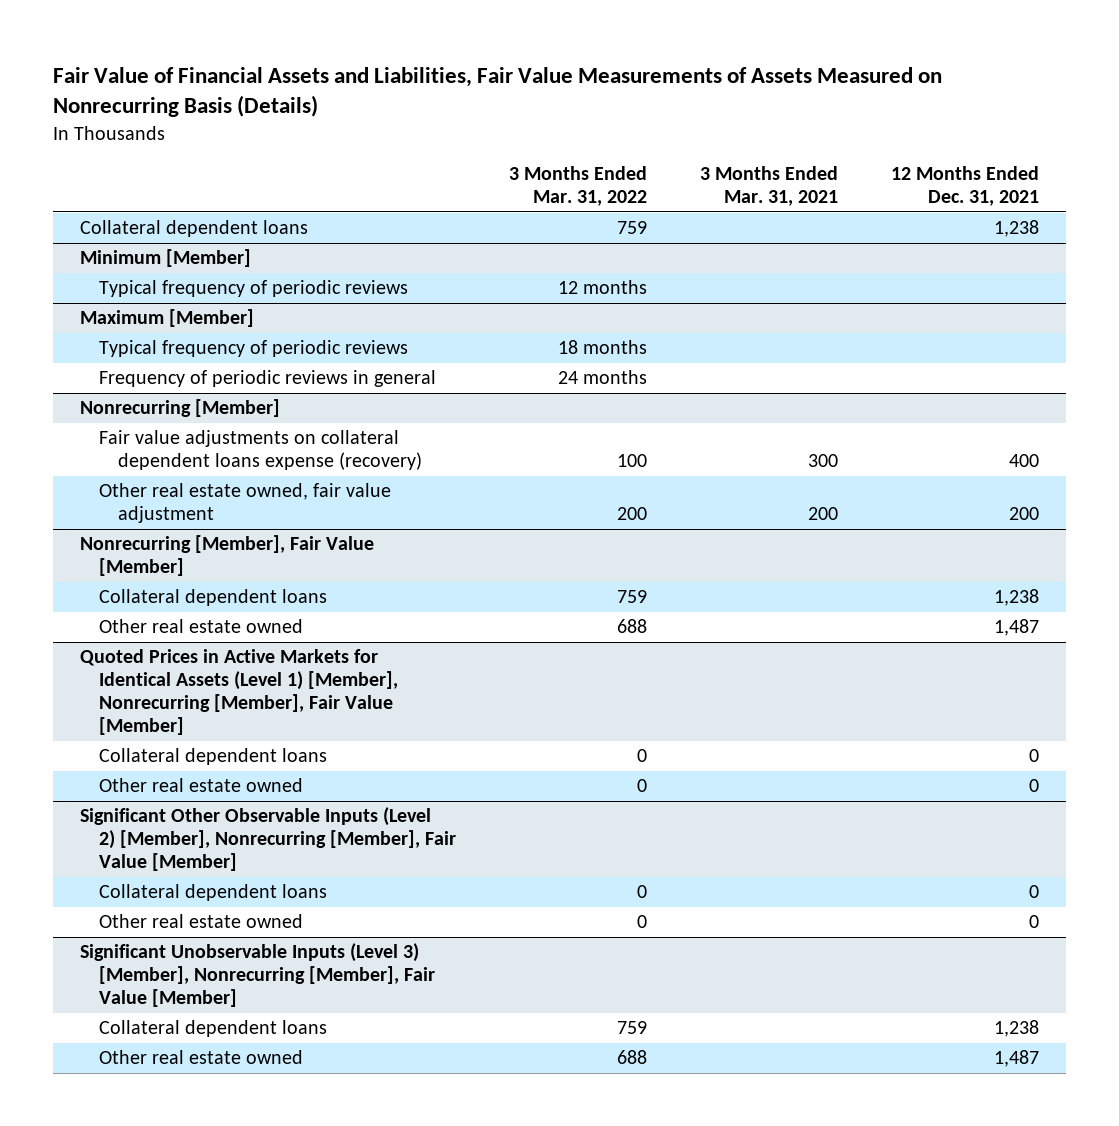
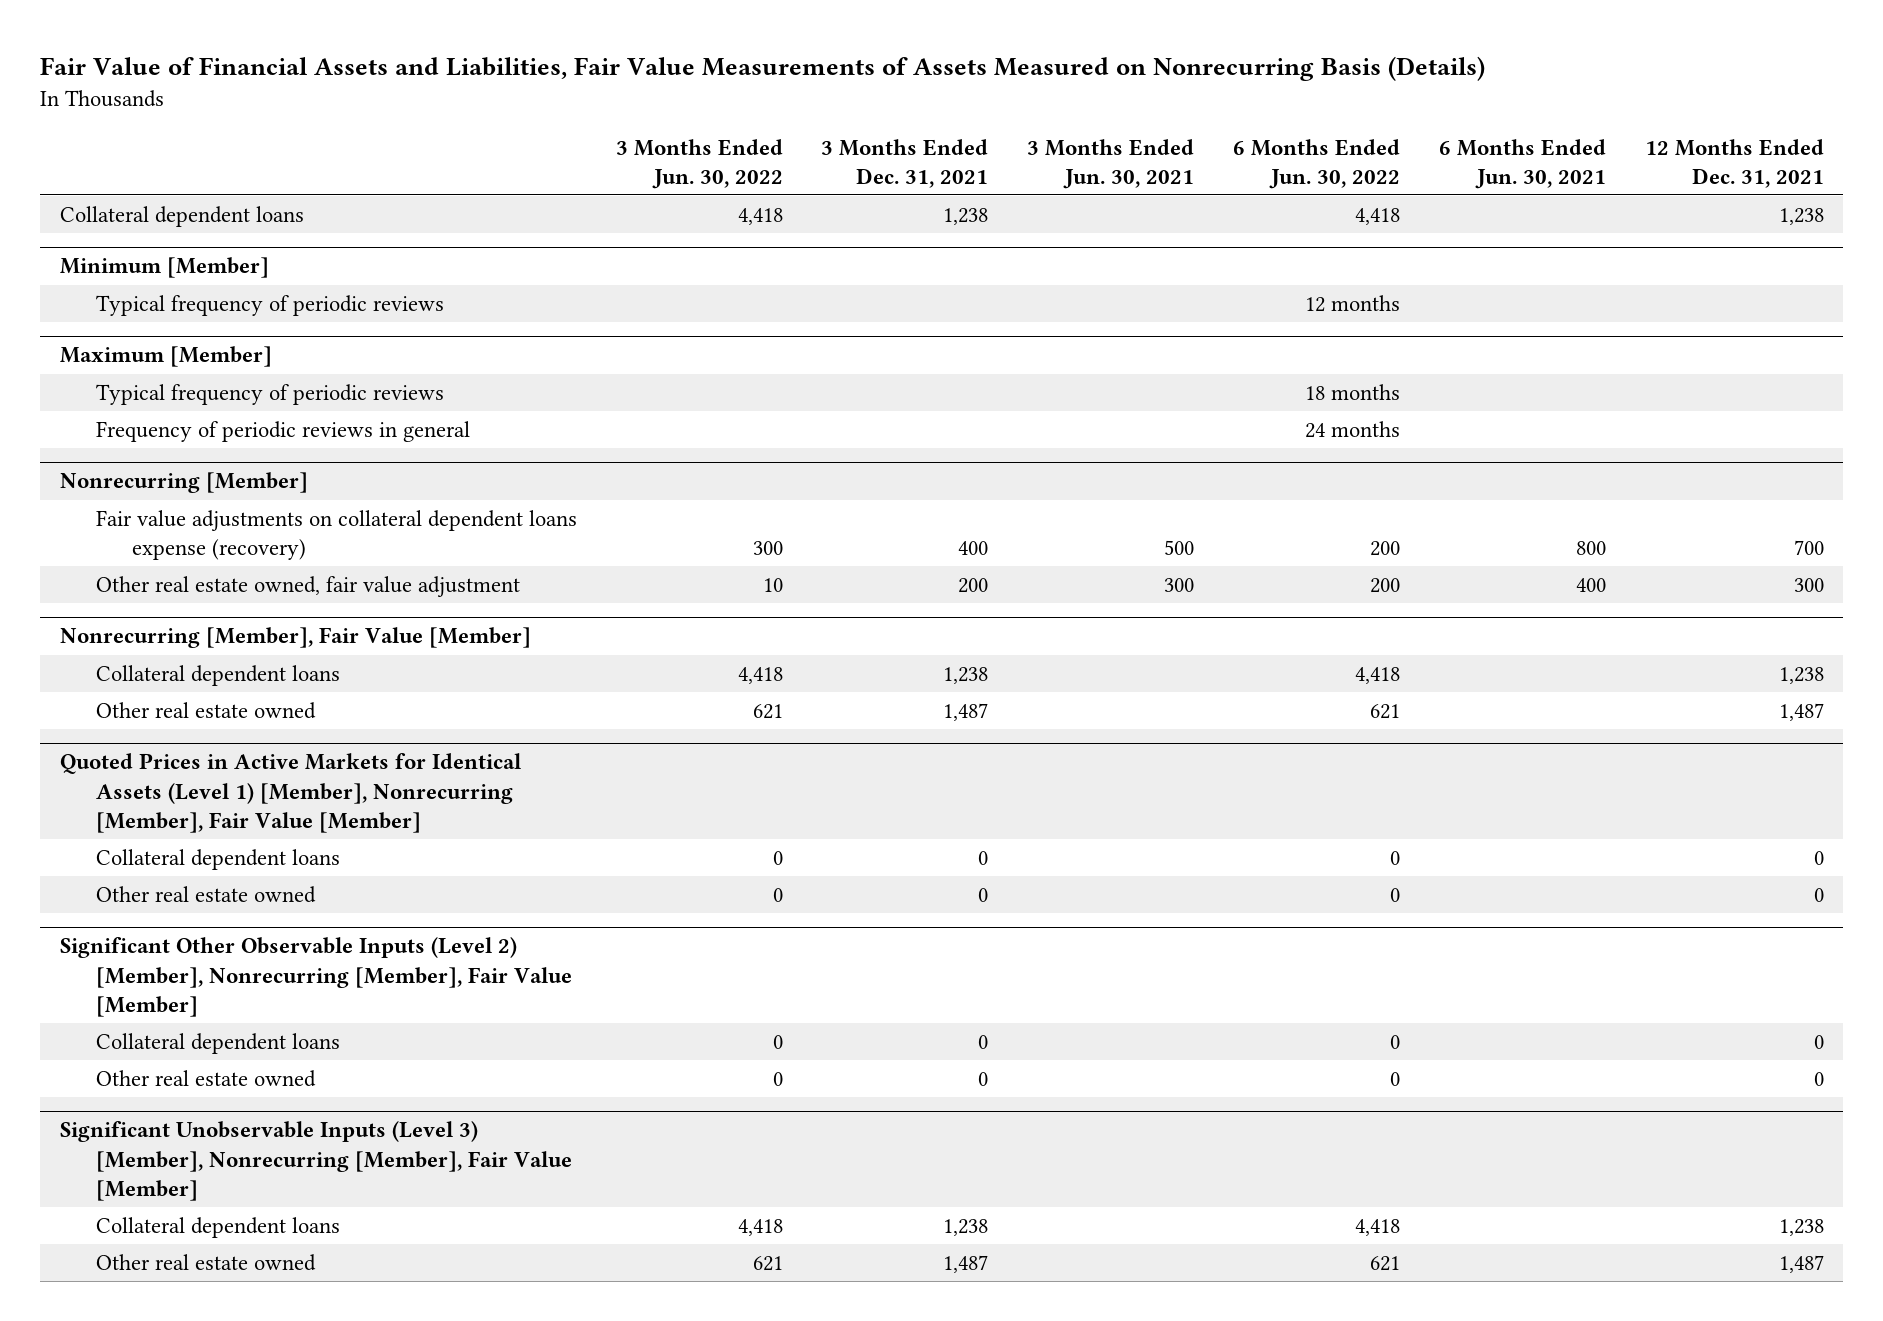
- | 3 Months Ended Mar. 31, 2022 | 3 Months Ended Mar. 31, 2021 | 12 Months Ended Dec. 31, 2021
+ | 3 Months Ended Jun. 30, 2022 | 3 Months Ended Dec. 31, 2021 | 3 Months Ended Jun. 30, 2021 | 6 Months Ended Jun. 30, 2022 | 6 Months Ended Jun. 30, 2021 | 12 Months Ended Dec. 31, 2021
@ Nonrecurring [Member]
- Fair value adjustments on collateral dependent loans expense (recovery) | 100 | 300 | 400
- Other real estate owned, fair value adjustment | 200 | 200 | 200
+ Fair value adjustments on collateral dependent loans expense (recovery) | 300 | 400 | 500 | 200 | 800 | 700
+ Other real estate owned, fair value adjustment | 10 | 200 | 300 | 200 | 400 | 300

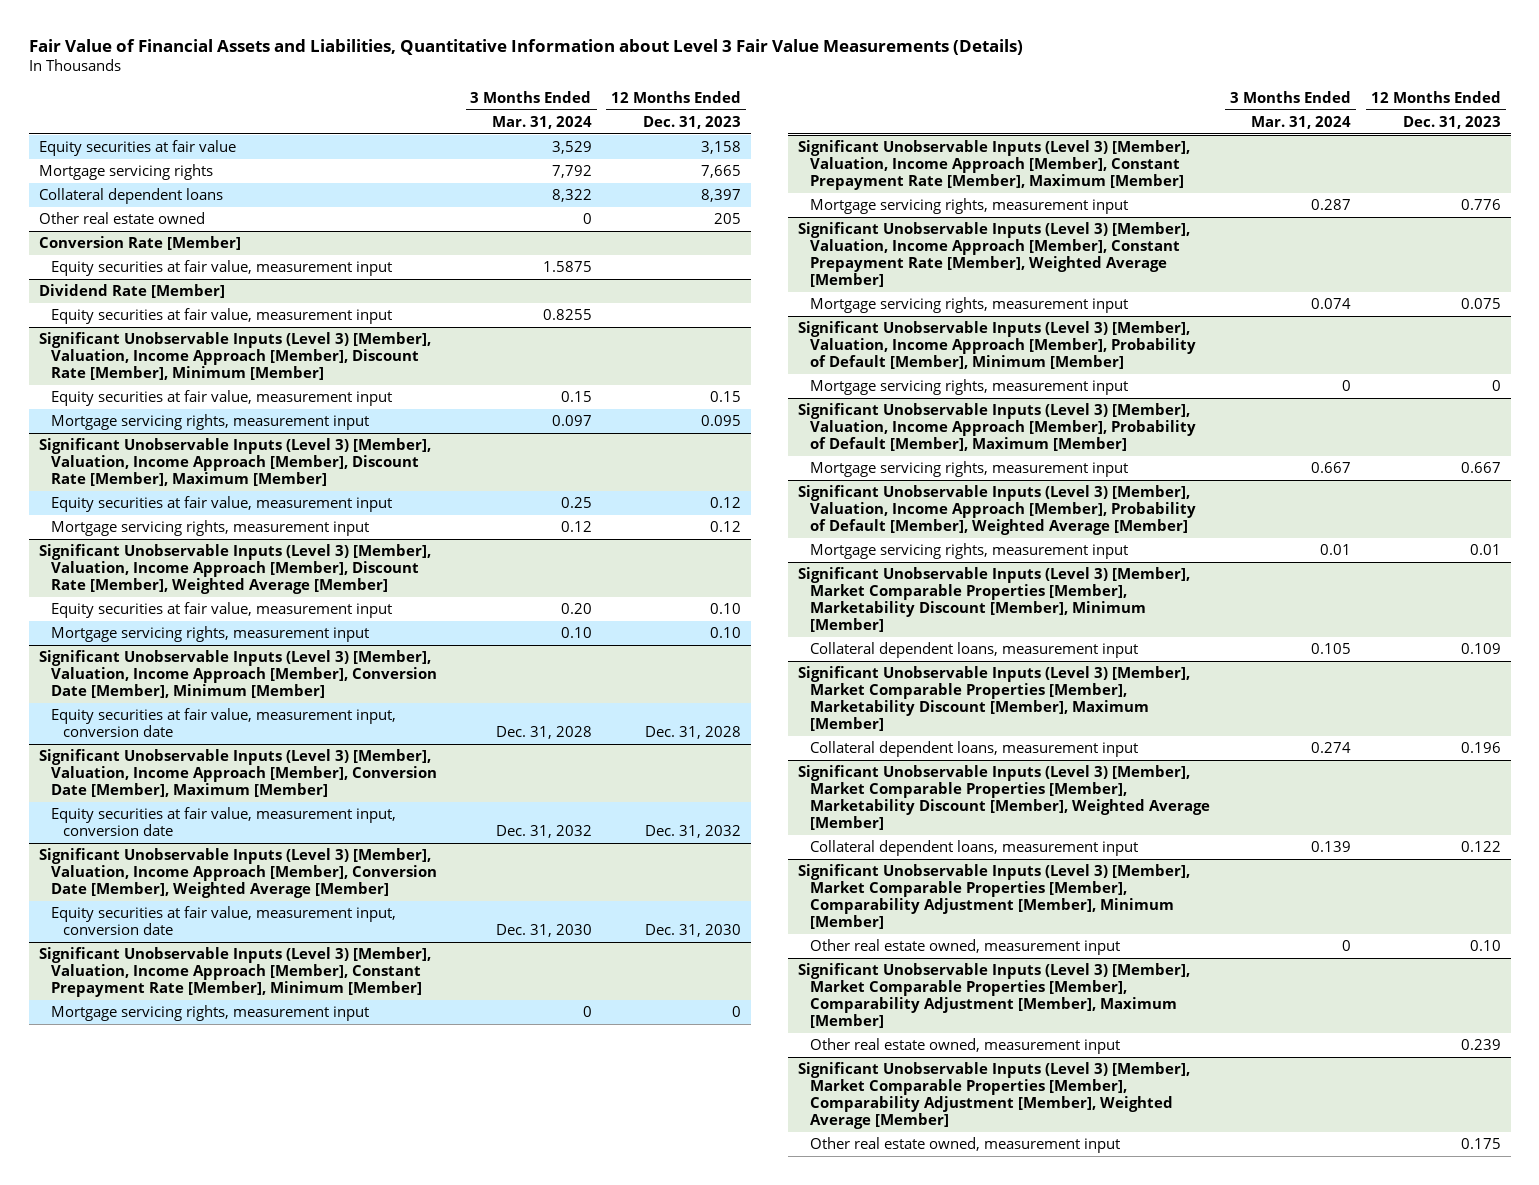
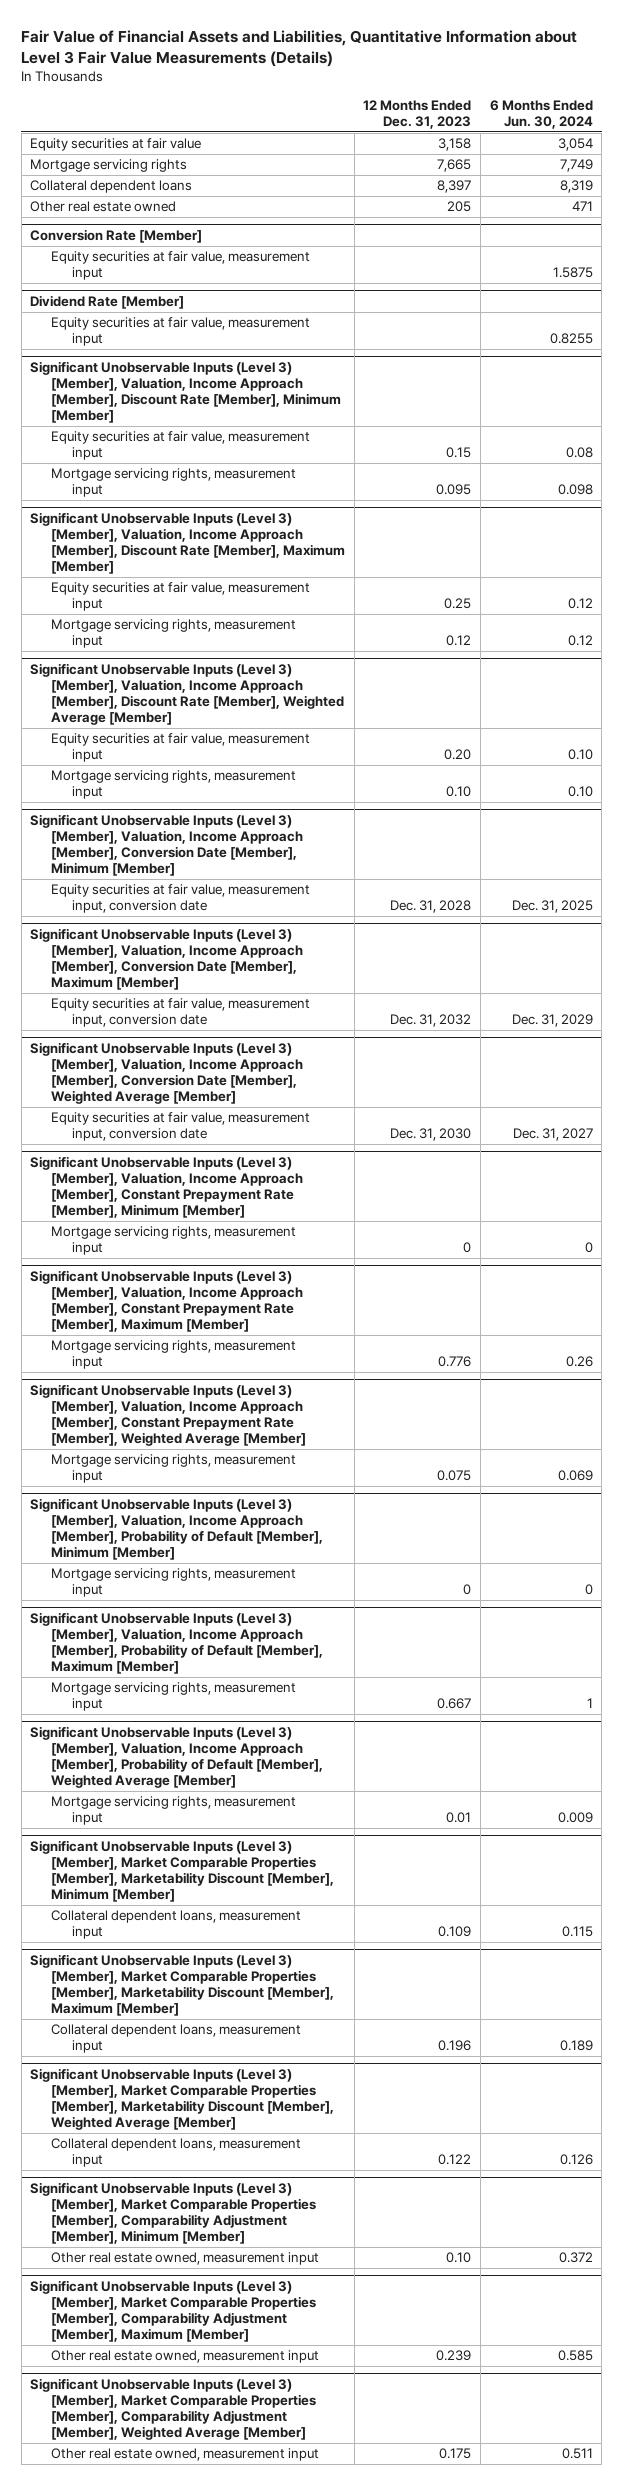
- | 3 Months Ended Mar. 31, 2024 | 12 Months Ended Dec. 31, 2023
+ | 12 Months Ended Dec. 31, 2023 | 6 Months Ended Jun. 30, 2024
@ Significant Unobservable Inputs (Level 3) [Member], Valuation, Income Approach [Member], Discount Rate [Member], Maximum [Member]
- Equity securities at fair value, measurement input | 0.25 | 0.12
+ Equity securities at fair value, measurement input | 0.25 | 0.12
@ Significant Unobservable Inputs (Level 3) [Member], Valuation, Income Approach [Member], Discount Rate [Member], Weighted Average [Member]
- Equity securities at fair value, measurement input | 0.20 | 0.10
+ Equity securities at fair value, measurement input | 0.20 | 0.10

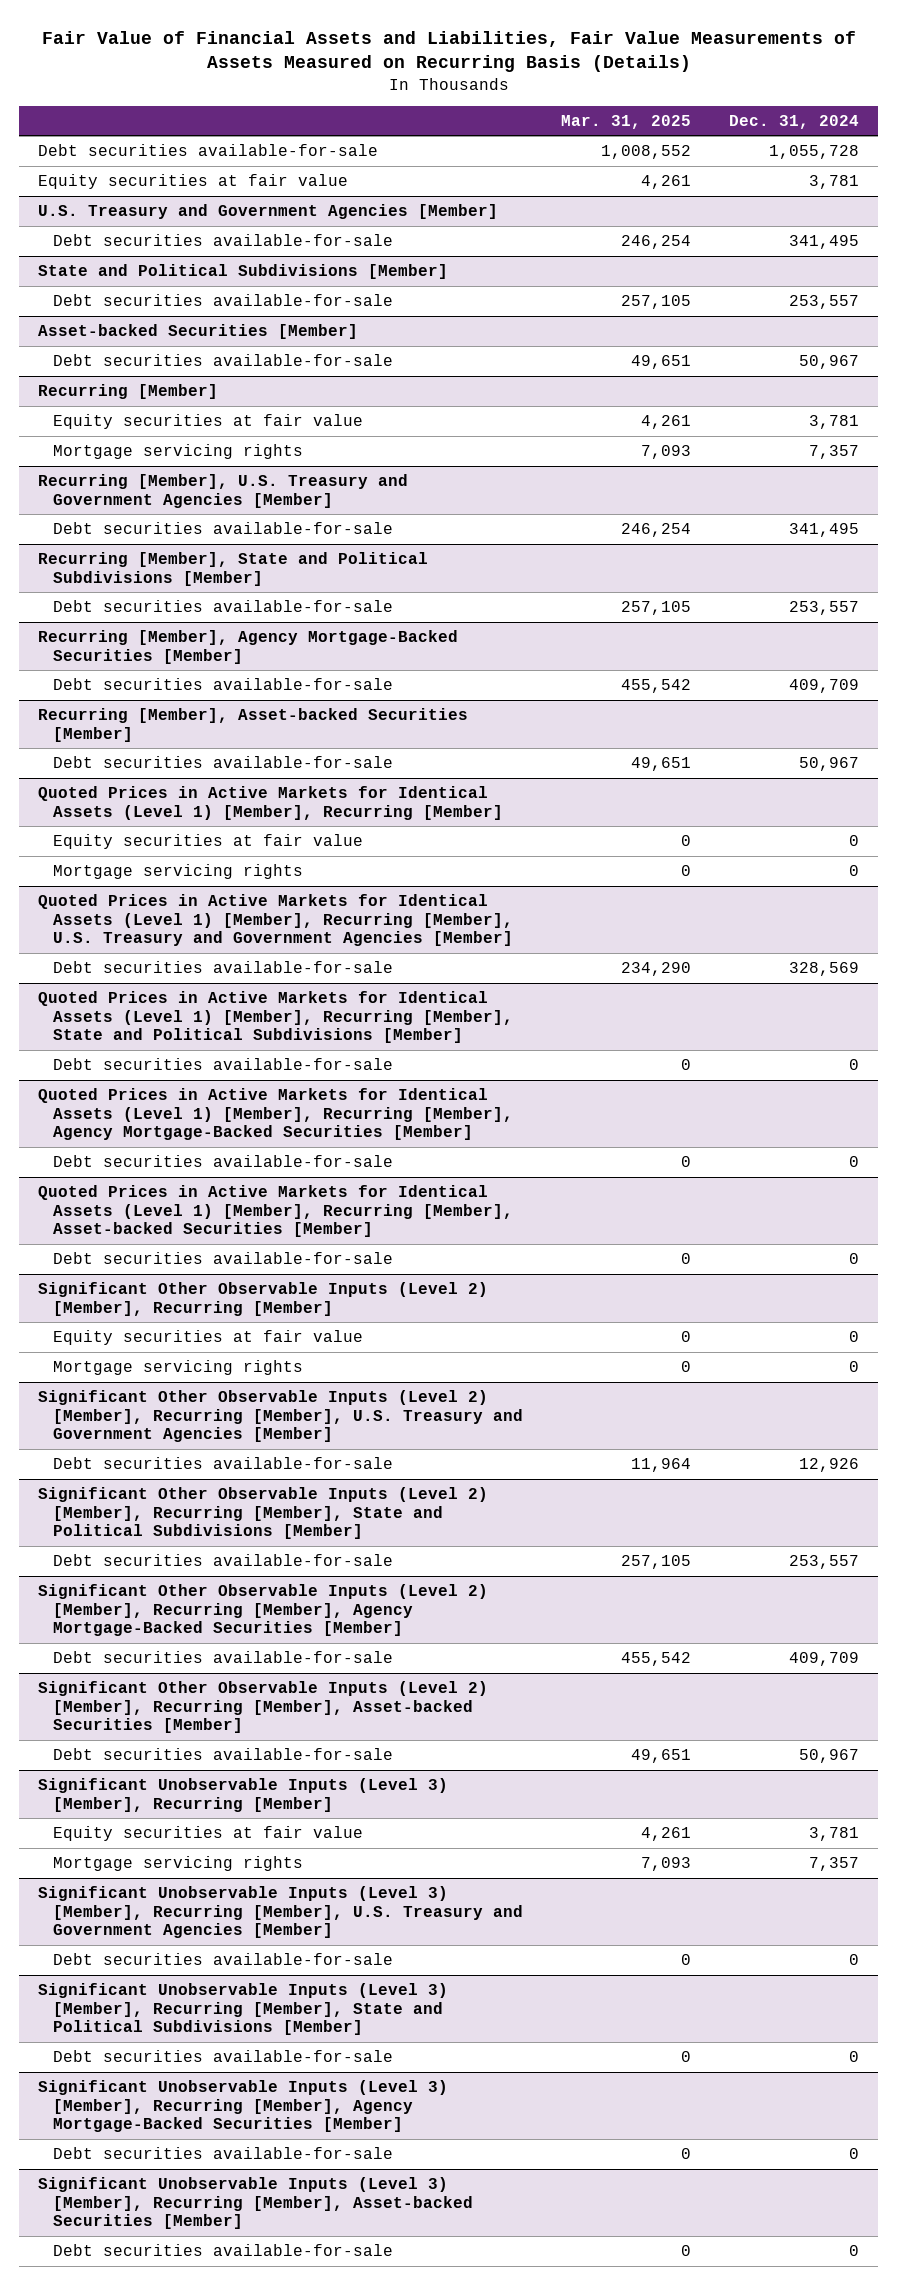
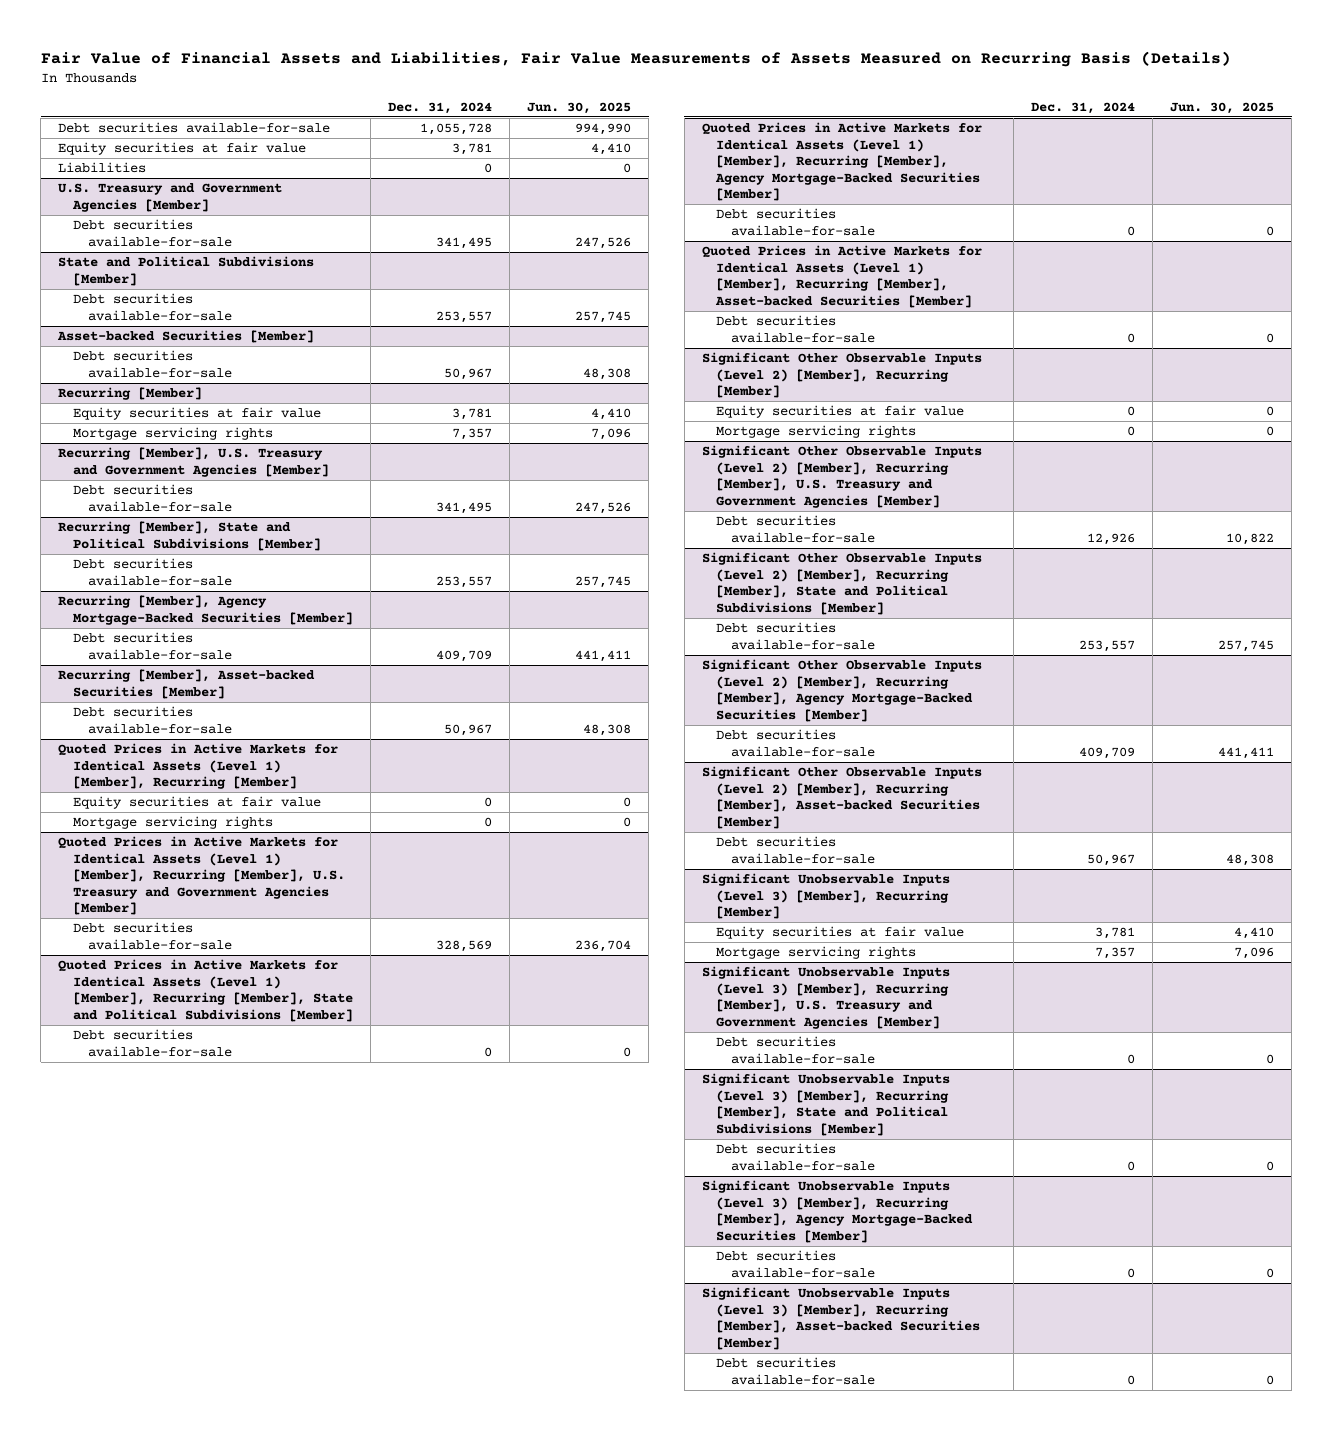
- | Mar. 31, 2025 | Dec. 31, 2024
+ | Dec. 31, 2024 | Jun. 30, 2025
+ Liabilities | 0 | 0

